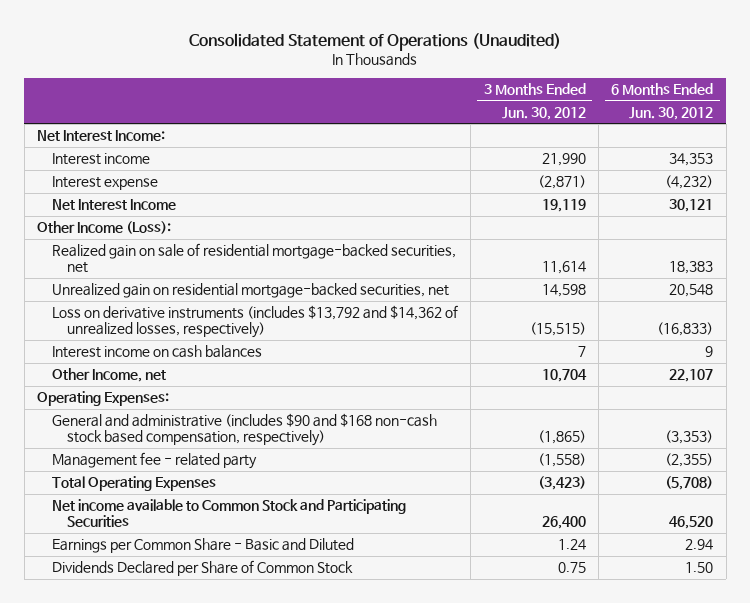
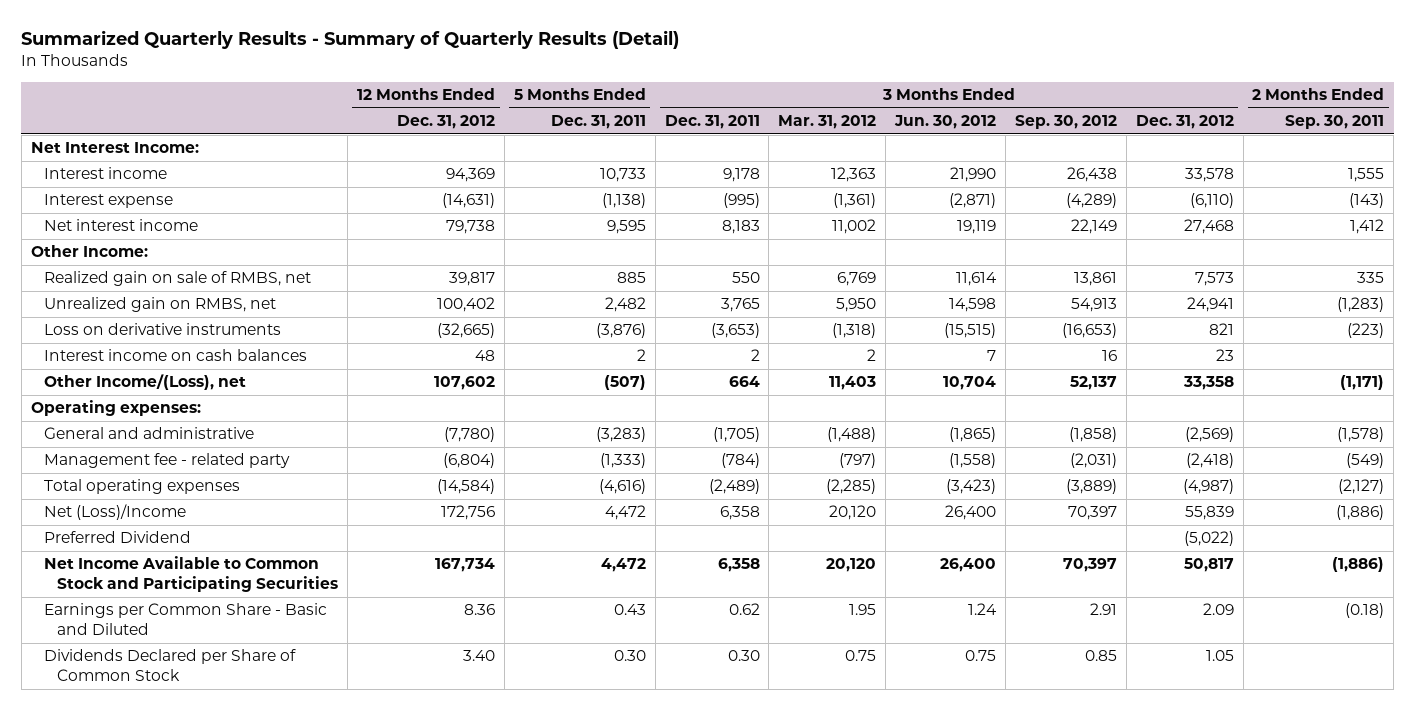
- Consolidated Statement of Operations (Unaudited)
+ Summarized Quarterly Results - Summary of Quarterly Results (Detail)
- | 3 Months Ended Jun. 30, 2012 | 6 Months Ended Jun. 30, 2012
+ | 12 Months Ended Dec. 31, 2012 | 5 Months Ended Dec. 31, 2011 | 3 Months Ended Dec. 31, 2011 | 3 Months Ended Mar. 31, 2012 | 3 Months Ended Jun. 30, 2012 | 3 Months Ended Sep. 30, 2012 | 3 Months Ended Dec. 31, 2012 | 2 Months Ended Sep. 30, 2011
- Net Interest Income | 19,119 | 30,121
- Other Income (Loss):
- Realized gain on sale of residential mortgage-backed securities, net | 11,614 | 18,383
- Unrealized gain on residential mortgage-backed securities, net | 14,598 | 20,548
- Loss on derivative instruments (includes $13,792 and $14,362 of unrealized losses, respectively) | (15,515) | (16,833)
+ Net interest income | 79,738 | 9,595 | 8,183 | 11,002 | 19,119 | 22,149 | 27,468 | 1,412
+ Other Income:
+ Realized gain on sale of RMBS, net | 39,817 | 885 | 550 | 6,769 | 11,614 | 13,861 | 7,573 | 335
+ Unrealized gain on RMBS, net | 100,402 | 2,482 | 3,765 | 5,950 | 14,598 | 54,913 | 24,941 | (1,283)
+ Loss on derivative instruments | (32,665) | (3,876) | (3,653) | (1,318) | (15,515) | (16,653) | 821 | (223)
- Other Income, net | 10,704 | 22,107
- Operating Expenses:
- General and administrative (includes $90 and $168 non-cash stock based compensation, respectively) | (1,865) | (3,353)
+ Other Income/(Loss), net | 107,602 | (507) | 664 | 11,403 | 10,704 | 52,137 | 33,358 | (1,171)
+ Operating expenses:
+ General and administrative | (7,780) | (3,283) | (1,705) | (1,488) | (1,865) | (1,858) | (2,569) | (1,578)
- Total Operating Expenses | (3,423) | (5,708)
- Net income available to Common Stock and Participating Securities | 26,400 | 46,520
+ Total operating expenses | (14,584) | (4,616) | (2,489) | (2,285) | (3,423) | (3,889) | (4,987) | (2,127)
+ Net (Loss)/Income | 172,756 | 4,472 | 6,358 | 20,120 | 26,400 | 70,397 | 55,839 | (1,886)
+ Preferred Dividend | | | | | | | (5,022) |
+ Net Income Available to Common Stock and Participating Securities | 167,734 | 4,472 | 6,358 | 20,120 | 26,400 | 70,397 | 50,817 | (1,886)

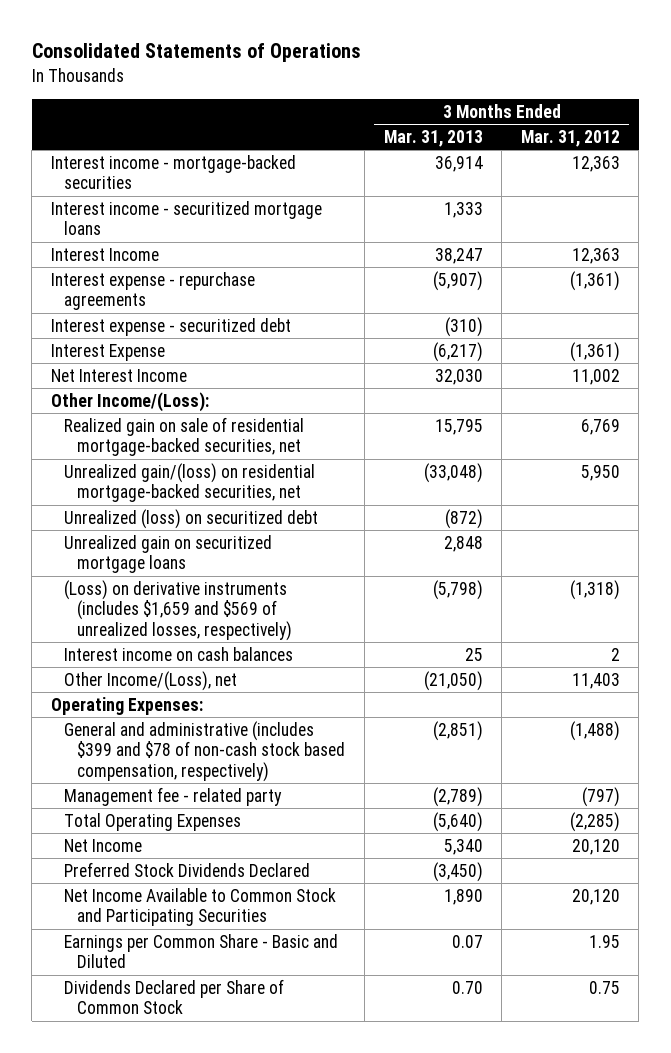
- Summarized Quarterly Results - Summary of Quarterly Results (Detail)
+ Consolidated Statements of Operations
- | 12 Months Ended Dec. 31, 2012 | 5 Months Ended Dec. 31, 2011 | 3 Months Ended Dec. 31, 2011 | 3 Months Ended Mar. 31, 2012 | 3 Months Ended Jun. 30, 2012 | 3 Months Ended Sep. 30, 2012 | 3 Months Ended Dec. 31, 2012 | 2 Months Ended Sep. 30, 2011
+ | 3 Months Ended Mar. 31, 2013 | 3 Months Ended Mar. 31, 2012
- Net Interest Income:
- Interest income | 94,369 | 10,733 | 9,178 | 12,363 | 21,990 | 26,438 | 33,578 | 1,555
- Interest expense | (14,631) | (1,138) | (995) | (1,361) | (2,871) | (4,289) | (6,110) | (143)
- Net interest income | 79,738 | 9,595 | 8,183 | 11,002 | 19,119 | 22,149 | 27,468 | 1,412
- Other Income:
- Realized gain on sale of RMBS, net | 39,817 | 885 | 550 | 6,769 | 11,614 | 13,861 | 7,573 | 335
- Unrealized gain on RMBS, net | 100,402 | 2,482 | 3,765 | 5,950 | 14,598 | 54,913 | 24,941 | (1,283)
- Loss on derivative instruments | (32,665) | (3,876) | (3,653) | (1,318) | (15,515) | (16,653) | 821 | (223)
+ Interest income - mortgage-backed securities | 36,914 | 12,363
+ Interest income - securitized mortgage loans | 1,333 |
+ Interest Income | 38,247 | 12,363
+ Interest expense - repurchase agreements | (5,907) | (1,361)
+ Interest expense - securitized debt | (310) |
+ Interest Expense | (6,217) | (1,361)
+ Net Interest Income | 32,030 | 11,002
+ Other Income/(Loss):
+ Realized gain on sale of residential mortgage-backed securities, net | 15,795 | 6,769
+ Unrealized gain/(loss) on residential mortgage-backed securities, net | (33,048) | 5,950
+ Unrealized (loss) on securitized debt | (872) |
+ Unrealized gain on securitized mortgage loans | 2,848 |
+ (Loss) on derivative instruments (includes $1,659 and $569 of unrealized losses, respectively) | (5,798) | (1,318)
- Operating expenses:
- General and administrative | (7,780) | (3,283) | (1,705) | (1,488) | (1,865) | (1,858) | (2,569) | (1,578)
+ Operating Expenses:
+ General and administrative (includes $399 and $78 of non-cash stock based compensation, respectively) | (2,851) | (1,488)
- Total operating expenses | (14,584) | (4,616) | (2,489) | (2,285) | (3,423) | (3,889) | (4,987) | (2,127)
- Net (Loss)/Income | 172,756 | 4,472 | 6,358 | 20,120 | 26,400 | 70,397 | 55,839 | (1,886)
- Preferred Dividend | | | | | | | (5,022) |
+ Total Operating Expenses | (5,640) | (2,285)
+ Net Income | 5,340 | 20,120
+ Preferred Stock Dividends Declared | (3,450) |

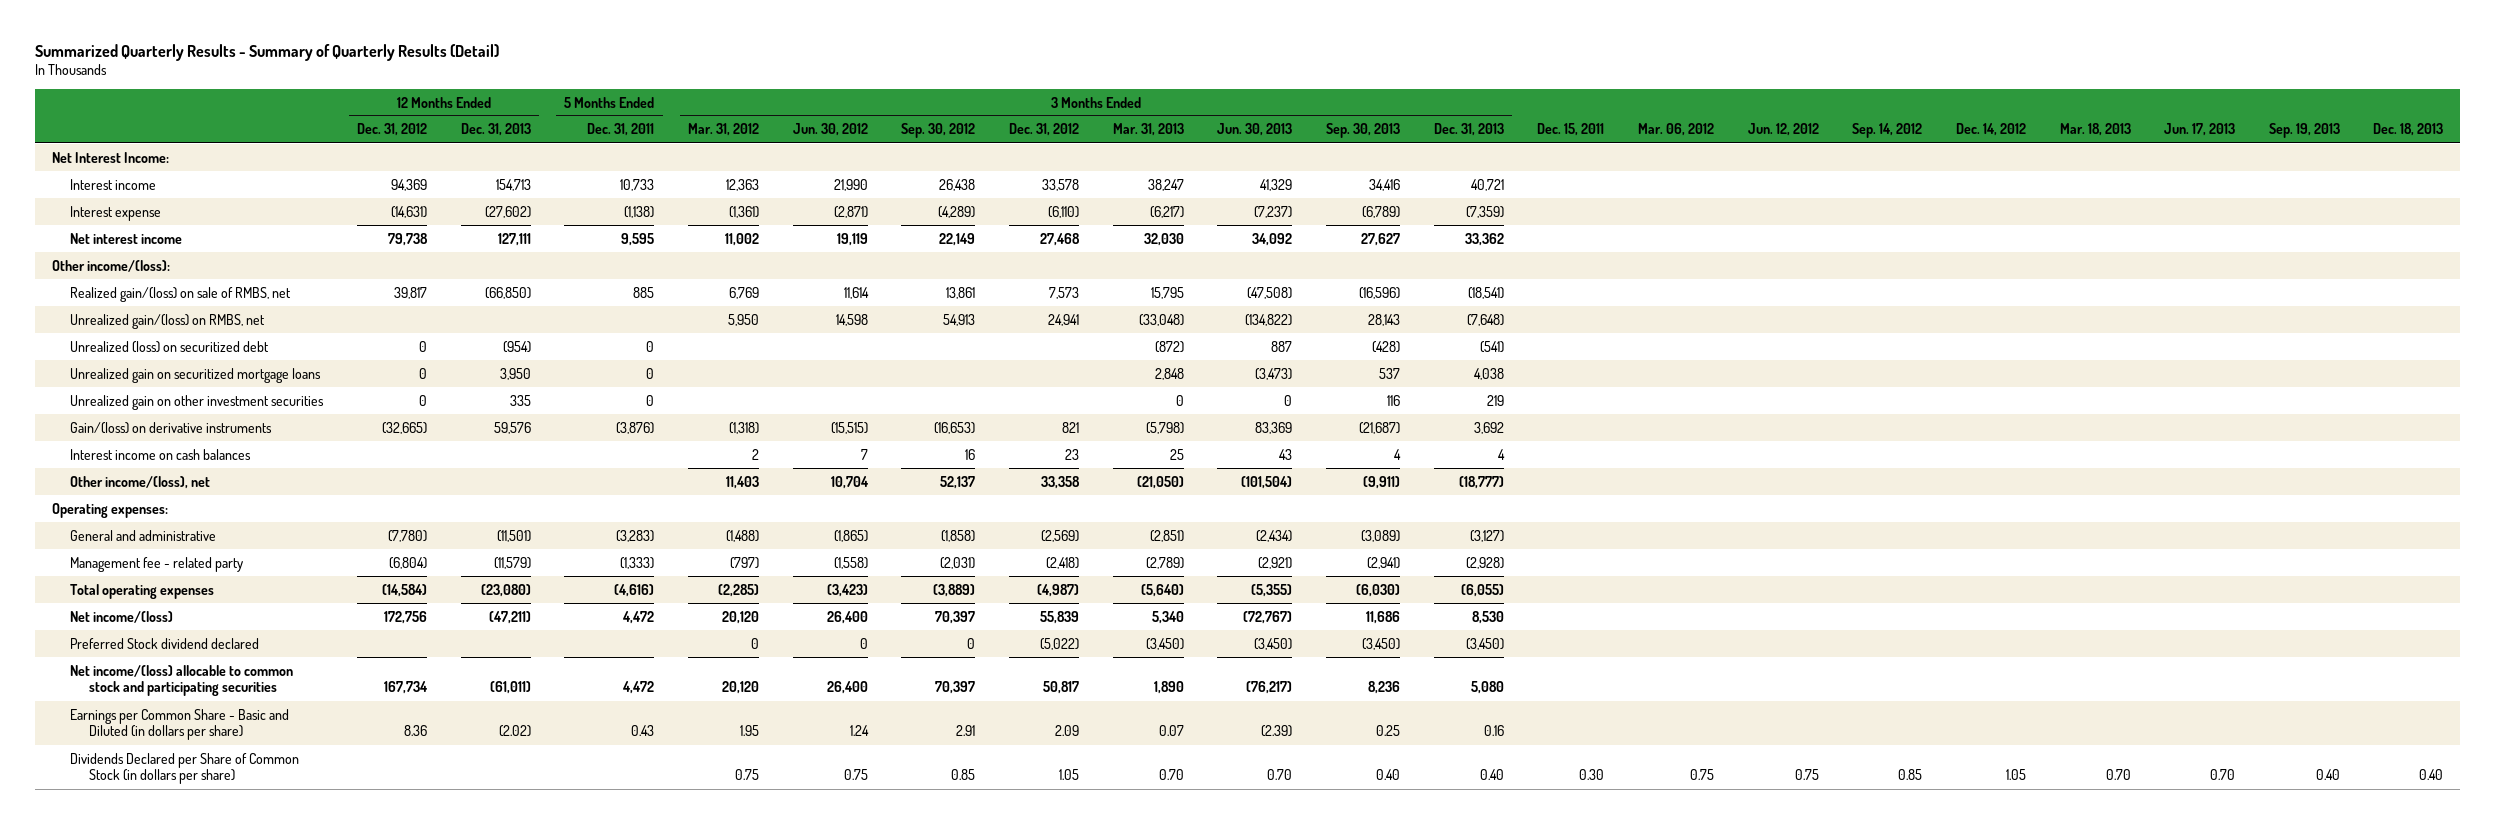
- Consolidated Statements of Operations
+ Summarized Quarterly Results - Summary of Quarterly Results (Detail)
- | 3 Months Ended Mar. 31, 2013 | 3 Months Ended Mar. 31, 2012
+ | 12 Months Ended Dec. 31, 2012 | 12 Months Ended Dec. 31, 2013 | 5 Months Ended Dec. 31, 2011 | 3 Months Ended Mar. 31, 2012 | 3 Months Ended Jun. 30, 2012 | 3 Months Ended Sep. 30, 2012 | 3 Months Ended Dec. 31, 2012 | 3 Months Ended Mar. 31, 2013 | 3 Months Ended Jun. 30, 2013 | 3 Months Ended Sep. 30, 2013 | 3 Months Ended Dec. 31, 2013 | Dec. 15, 2011 | Mar. 06, 2012 | Jun. 12, 2012 | Sep. 14, 2012 | Dec. 14, 2012 | Mar. 18, 2013 | Jun. 17, 2013 | Sep. 19, 2013 | Dec. 18, 2013
- Interest income - mortgage-backed securities | 36,914 | 12,363
- Interest income - securitized mortgage loans | 1,333 |
- Interest Income | 38,247 | 12,363
- Interest expense - repurchase agreements | (5,907) | (1,361)
- Interest expense - securitized debt | (310) |
- Interest Expense | (6,217) | (1,361)
- Net Interest Income | 32,030 | 11,002
- Other Income/(Loss):
- Realized gain on sale of residential mortgage-backed securities, net | 15,795 | 6,769
- Unrealized gain/(loss) on residential mortgage-backed securities, net | (33,048) | 5,950
+ Net Interest Income:
+ Interest income | 94,369 | 154,713 | 10,733 | 12,363 | 21,990 | 26,438 | 33,578 | 38,247 | 41,329 | 34,416 | 40,721 | | | | | | | | |
+ Interest expense | (14,631) | (27,602) | (1,138) | (1,361) | (2,871) | (4,289) | (6,110) | (6,217) | (7,237) | (6,789) | (7,359) | | | | | | | | |
+ Net interest income | 79,738 | 127,111 | 9,595 | 11,002 | 19,119 | 22,149 | 27,468 | 32,030 | 34,092 | 27,627 | 33,362 | | | | | | | | |
+ Other income/(loss):
+ Realized gain/(loss) on sale of RMBS, net | 39,817 | (66,850) | 885 | 6,769 | 11,614 | 13,861 | 7,573 | 15,795 | (47,508) | (16,596) | (18,541) | | | | | | | | |
+ Unrealized gain/(loss) on RMBS, net | | | | 5,950 | 14,598 | 54,913 | 24,941 | (33,048) | (134,822) | 28,143 | (7,648) | | | | | | | | |
- (Loss) on derivative instruments (includes $1,659 and $569 of unrealized losses, respectively) | (5,798) | (1,318)
+ Unrealized gain on other investment securities | 0 | 335 | 0 | | | | | 0 | 0 | 116 | 219 | | | | | | | | |
+ Gain/(loss) on derivative instruments | (32,665) | 59,576 | (3,876) | (1,318) | (15,515) | (16,653) | 821 | (5,798) | 83,369 | (21,687) | 3,692 | | | | | | | | |
- Other Income/(Loss), net | (21,050) | 11,403
- Operating Expenses:
- General and administrative (includes $399 and $78 of non-cash stock based compensation, respectively) | (2,851) | (1,488)
+ Other income/(loss), net | | | | 11,403 | 10,704 | 52,137 | 33,358 | (21,050) | (101,504) | (9,911) | (18,777) | | | | | | | | |
+ Operating expenses:
+ General and administrative | (7,780) | (11,501) | (3,283) | (1,488) | (1,865) | (1,858) | (2,569) | (2,851) | (2,434) | (3,089) | (3,127) | | | | | | | | |
- Total Operating Expenses | (5,640) | (2,285)
- Net Income | 5,340 | 20,120
- Preferred Stock Dividends Declared | (3,450) |
- Net Income Available to Common Stock and Participating Securities | 1,890 | 20,120
- Earnings per Common Share - Basic and Diluted | 0.07 | 1.95
- Dividends Declared per Share of Common Stock | 0.70 | 0.75
+ Total operating expenses | (14,584) | (23,080) | (4,616) | (2,285) | (3,423) | (3,889) | (4,987) | (5,640) | (5,355) | (6,030) | (6,055) | | | | | | | | |
+ Net income/(loss) | 172,756 | (47,211) | 4,472 | 20,120 | 26,400 | 70,397 | 55,839 | 5,340 | (72,767) | 11,686 | 8,530 | | | | | | | | |
+ Preferred Stock dividend declared | | | | 0 | 0 | 0 | (5,022) | (3,450) | (3,450) | (3,450) | (3,450) | | | | | | | | |
+ Net income/(loss) allocable to common stock and participating securities | 167,734 | (61,011) | 4,472 | 20,120 | 26,400 | 70,397 | 50,817 | 1,890 | (76,217) | 8,236 | 5,080 | | | | | | | | |
+ Earnings per Common Share - Basic and Diluted (in dollars per share) | 8.36 | (2.02) | 0.43 | 1.95 | 1.24 | 2.91 | 2.09 | 0.07 | (2.39) | 0.25 | 0.16 | | | | | | | | |
+ Dividends Declared per Share of Common Stock (in dollars per share) | | | | 0.75 | 0.75 | 0.85 | 1.05 | 0.70 | 0.70 | 0.40 | 0.40 | 0.30 | 0.75 | 0.75 | 0.85 | 1.05 | 0.70 | 0.70 | 0.40 | 0.40

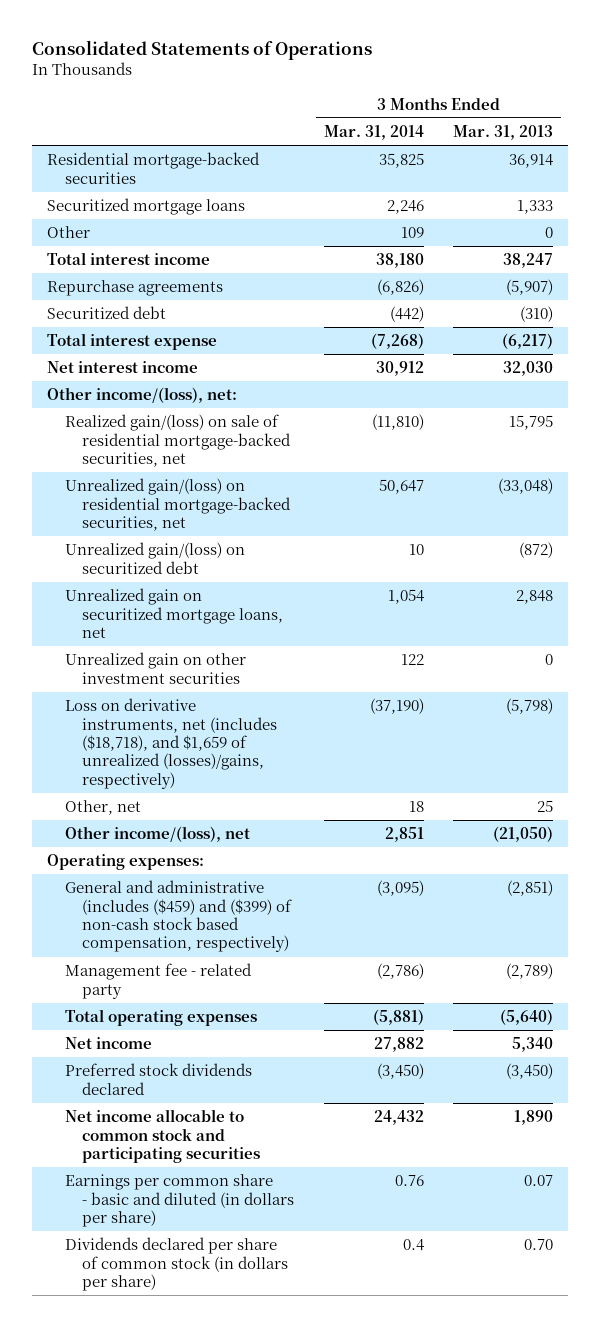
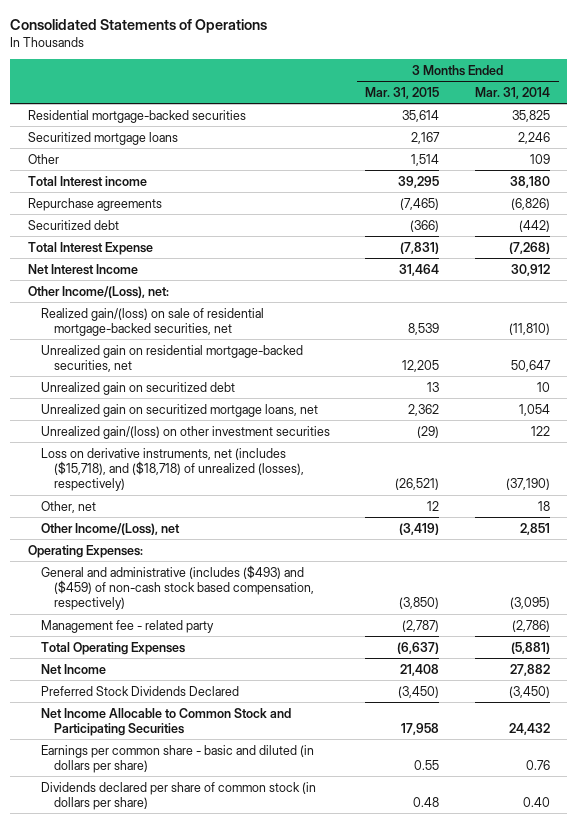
- | 3 Months Ended Mar. 31, 2014 | 3 Months Ended Mar. 31, 2013
+ | 3 Months Ended Mar. 31, 2015 | 3 Months Ended Mar. 31, 2014
- Total interest income | 38,180 | 38,247
+ Total Interest income | 39,295 | 38,180
- Total interest expense | (7,268) | (6,217)
- Net interest income | 30,912 | 32,030
- Other income/(loss), net:
+ Total Interest Expense | (7,831) | (7,268)
+ Net Interest Income | 31,464 | 30,912
+ Other Income/(Loss), net:
- Unrealized gain/(loss) on residential mortgage-backed securities, net | 50,647 | (33,048)
- Unrealized gain/(loss) on securitized debt | 10 | (872)
+ Unrealized gain on residential mortgage-backed securities, net | 12,205 | 50,647
+ Unrealized gain on securitized debt | 13 | 10
- Unrealized gain on other investment securities | 122 | 0
- Loss on derivative instruments, net (includes ($18,718), and $1,659 of unrealized (losses)/gains, respectively) | (37,190) | (5,798)
+ Unrealized gain/(loss) on other investment securities | (29) | 122
+ Loss on derivative instruments, net (includes ($15,718), and ($18,718) of unrealized (losses), respectively) | (26,521) | (37,190)
- Other income/(loss), net | 2,851 | (21,050)
- Operating expenses:
- General and administrative (includes ($459) and ($399) of non-cash stock based compensation, respectively) | (3,095) | (2,851)
+ Other Income/(Loss), net | (3,419) | 2,851
+ Operating Expenses:
+ General and administrative (includes ($493) and ($459) of non-cash stock based compensation, respectively) | (3,850) | (3,095)
- Total operating expenses | (5,881) | (5,640)
- Net income | 27,882 | 5,340
- Preferred stock dividends declared | (3,450) | (3,450)
- Net income allocable to common stock and participating securities | 24,432 | 1,890
+ Total Operating Expenses | (6,637) | (5,881)
+ Net Income | 21,408 | 27,882
+ Preferred Stock Dividends Declared | (3,450) | (3,450)
+ Net Income Allocable to Common Stock and Participating Securities | 17,958 | 24,432
- Dividends declared per share of common stock (in dollars per share) | 0.4 | 0.70
+ Dividends declared per share of common stock (in dollars per share) | 0.48 | 0.40

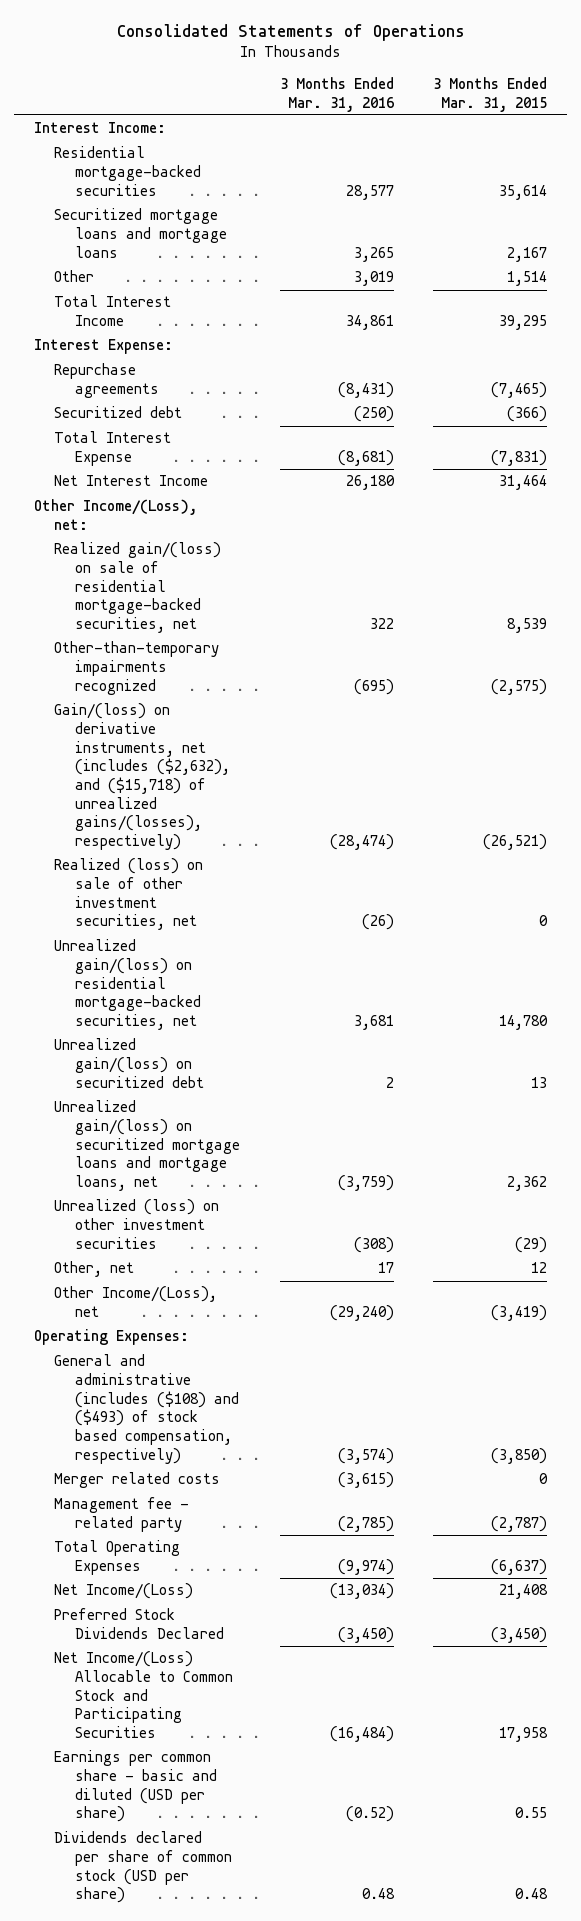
- | 3 Months Ended Mar. 31, 2015 | 3 Months Ended Mar. 31, 2014
+ | 3 Months Ended Mar. 31, 2016 | 3 Months Ended Mar. 31, 2015
+ Interest Income:
- Securitized mortgage loans | 2,167 | 2,246
+ Securitized mortgage loans and mortgage loans | 3,265 | 2,167
- Total Interest income | 39,295 | 38,180
+ Total Interest Income | 34,861 | 39,295
+ Interest Expense:
- Unrealized gain on residential mortgage-backed securities, net | 12,205 | 50,647
- Unrealized gain on securitized debt | 13 | 10
- Unrealized gain on securitized mortgage loans, net | 2,362 | 1,054
- Unrealized gain/(loss) on other investment securities | (29) | 122
- Loss on derivative instruments, net (includes ($15,718), and ($18,718) of unrealized (losses), respectively) | (26,521) | (37,190)
+ Other-than-temporary impairments recognized | (695) | (2,575)
+ Gain/(loss) on derivative instruments, net (includes ($2,632), and ($15,718) of unrealized gains/(losses), respectively) | (28,474) | (26,521)
+ Realized (loss) on sale of other investment securities, net | (26) | 0
+ Unrealized gain/(loss) on residential mortgage-backed securities, net | 3,681 | 14,780
+ Unrealized gain/(loss) on securitized debt | 2 | 13
+ Unrealized gain/(loss) on securitized mortgage loans and mortgage loans, net | (3,759) | 2,362
+ Unrealized (loss) on other investment securities | (308) | (29)
- General and administrative (includes ($493) and ($459) of non-cash stock based compensation, respectively) | (3,850) | (3,095)
+ General and administrative (includes ($108) and ($493) of stock based compensation, respectively) | (3,574) | (3,850)
+ Merger related costs | (3,615) | 0
- Net Income | 21,408 | 27,882
+ Net Income/(Loss) | (13,034) | 21,408
- Net Income Allocable to Common Stock and Participating Securities | 17,958 | 24,432
- Earnings per common share - basic and diluted (in dollars per share) | 0.55 | 0.76
- Dividends declared per share of common stock (in dollars per share) | 0.48 | 0.40
+ Net Income/(Loss) Allocable to Common Stock and Participating Securities | (16,484) | 17,958
+ Earnings per common share - basic and diluted (USD per share) | (0.52) | 0.55
+ Dividends declared per share of common stock (USD per share) | 0.48 | 0.48

